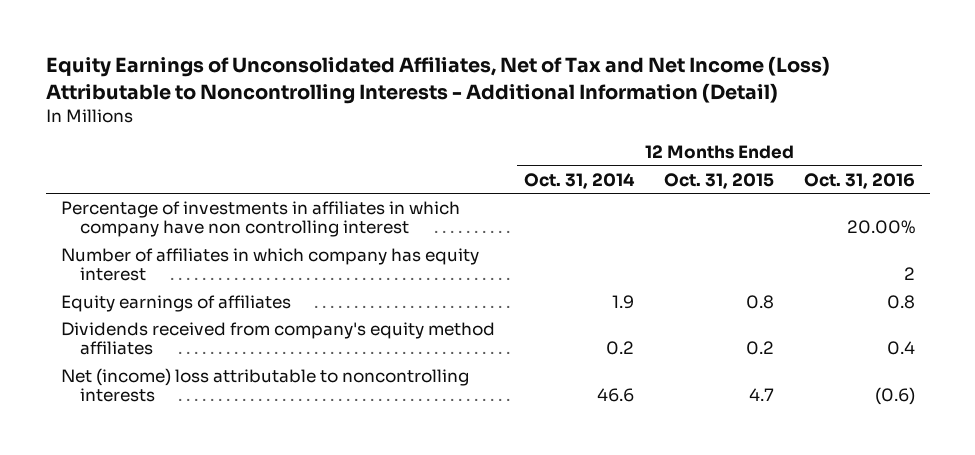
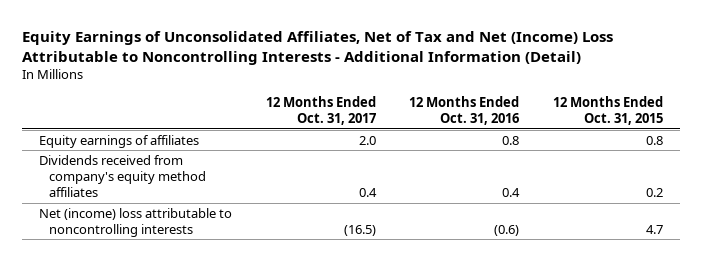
- Equity Earnings of Unconsolidated Affiliates, Net of Tax and Net Income (Loss) Attributable to Noncontrolling Interests - Additional Information (Detail)
+ Equity Earnings of Unconsolidated Affiliates, Net of Tax and Net (Income) Loss Attributable to Noncontrolling Interests - Additional Information (Detail)
- | 12 Months Ended Oct. 31, 2014 | 12 Months Ended Oct. 31, 2015 | 12 Months Ended Oct. 31, 2016
+ | 12 Months Ended Oct. 31, 2017 | 12 Months Ended Oct. 31, 2016 | 12 Months Ended Oct. 31, 2015
- Percentage of investments in affiliates in which company have non controlling interest | | | 20.00%
- Number of affiliates in which company has equity interest | | | 2

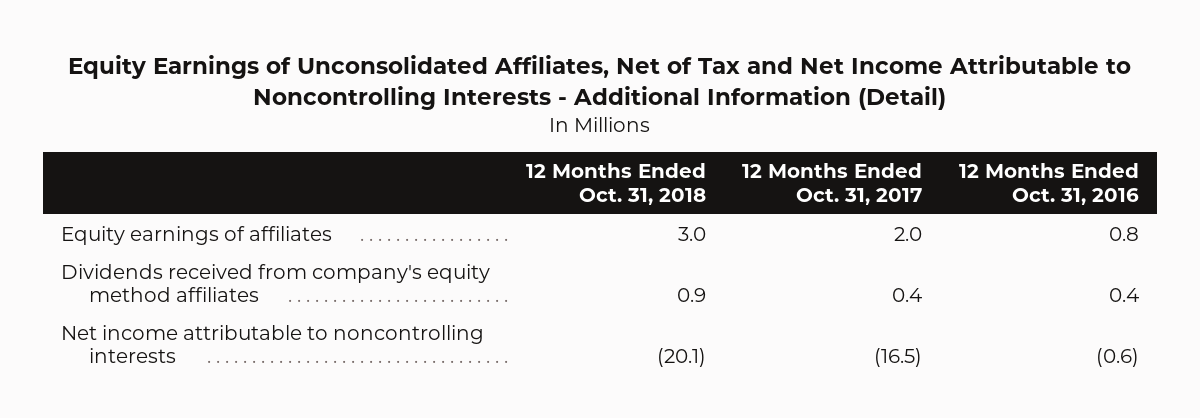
- Equity Earnings of Unconsolidated Affiliates, Net of Tax and Net (Income) Loss Attributable to Noncontrolling Interests - Additional Information (Detail)
+ Equity Earnings of Unconsolidated Affiliates, Net of Tax and Net Income Attributable to Noncontrolling Interests - Additional Information (Detail)
- | 12 Months Ended Oct. 31, 2017 | 12 Months Ended Oct. 31, 2016 | 12 Months Ended Oct. 31, 2015
+ | 12 Months Ended Oct. 31, 2018 | 12 Months Ended Oct. 31, 2017 | 12 Months Ended Oct. 31, 2016
- Net (income) loss attributable to noncontrolling interests | (16.5) | (0.6) | 4.7
+ Net income attributable to noncontrolling interests | (20.1) | (16.5) | (0.6)

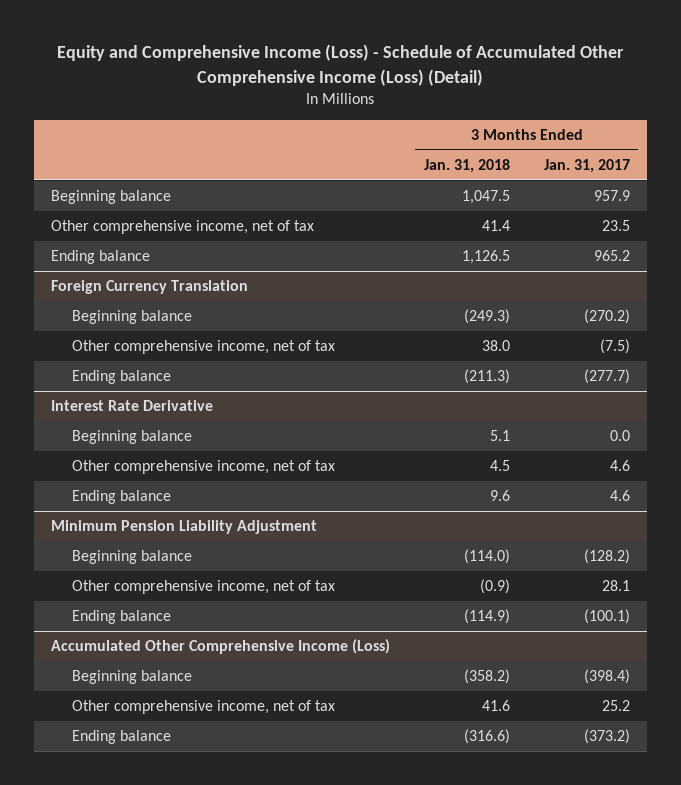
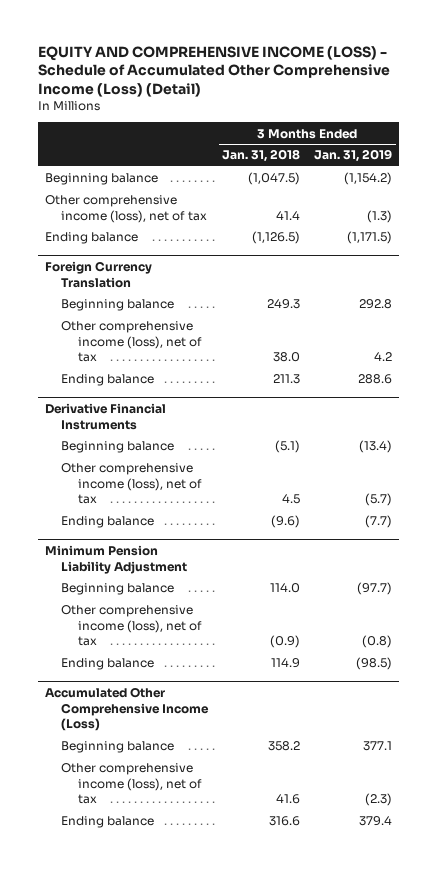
- Equity and Comprehensive Income (Loss) - Schedule of Accumulated Other Comprehensive Income (Loss) (Detail)
+ EQUITY AND COMPREHENSIVE INCOME (LOSS) - Schedule of Accumulated Other Comprehensive Income (Loss) (Detail)
- | 3 Months Ended Jan. 31, 2018 | 3 Months Ended Jan. 31, 2017
+ | 3 Months Ended Jan. 31, 2018 | 3 Months Ended Jan. 31, 2019
- Beginning balance | 1,047.5 | 957.9
- Other comprehensive income, net of tax | 41.4 | 23.5
- Ending balance | 1,126.5 | 965.2
+ Beginning balance | (1,047.5) | (1,154.2)
+ Other comprehensive income (loss), net of tax | 41.4 | (1.3)
+ Ending balance | (1,126.5) | (1,171.5)
@ Foreign Currency Translation
- Beginning balance | (249.3) | (270.2)
- Other comprehensive income, net of tax | 38.0 | (7.5)
- Ending balance | (211.3) | (277.7)
- Interest Rate Derivative
- Beginning balance | 5.1 | 0.0
- Other comprehensive income, net of tax | 4.5 | 4.6
- Ending balance | 9.6 | 4.6
@ Foreign Currency Translation
+ Beginning balance | 249.3 | 292.8
+ Other comprehensive income (loss), net of tax | 38.0 | 4.2
+ Ending balance | 211.3 | 288.6
+ Derivative Financial Instruments
+ Beginning balance | (5.1) | (13.4)
+ Other comprehensive income (loss), net of tax | 4.5 | (5.7)
+ Ending balance | (9.6) | (7.7)
@ Minimum Pension Liability Adjustment
- Beginning balance | (114.0) | (128.2)
- Other comprehensive income, net of tax | (0.9) | 28.1
- Ending balance | (114.9) | (100.1)
+ Beginning balance | 114.0 | (97.7)
+ Other comprehensive income (loss), net of tax | (0.9) | (0.8)
+ Ending balance | 114.9 | (98.5)
@ Accumulated Other Comprehensive Income (Loss)
- Beginning balance | (358.2) | (398.4)
- Other comprehensive income, net of tax | 41.6 | 25.2
- Ending balance | (316.6) | (373.2)
+ Beginning balance | 358.2 | 377.1
+ Other comprehensive income (loss), net of tax | 41.6 | (2.3)
+ Ending balance | 316.6 | 379.4

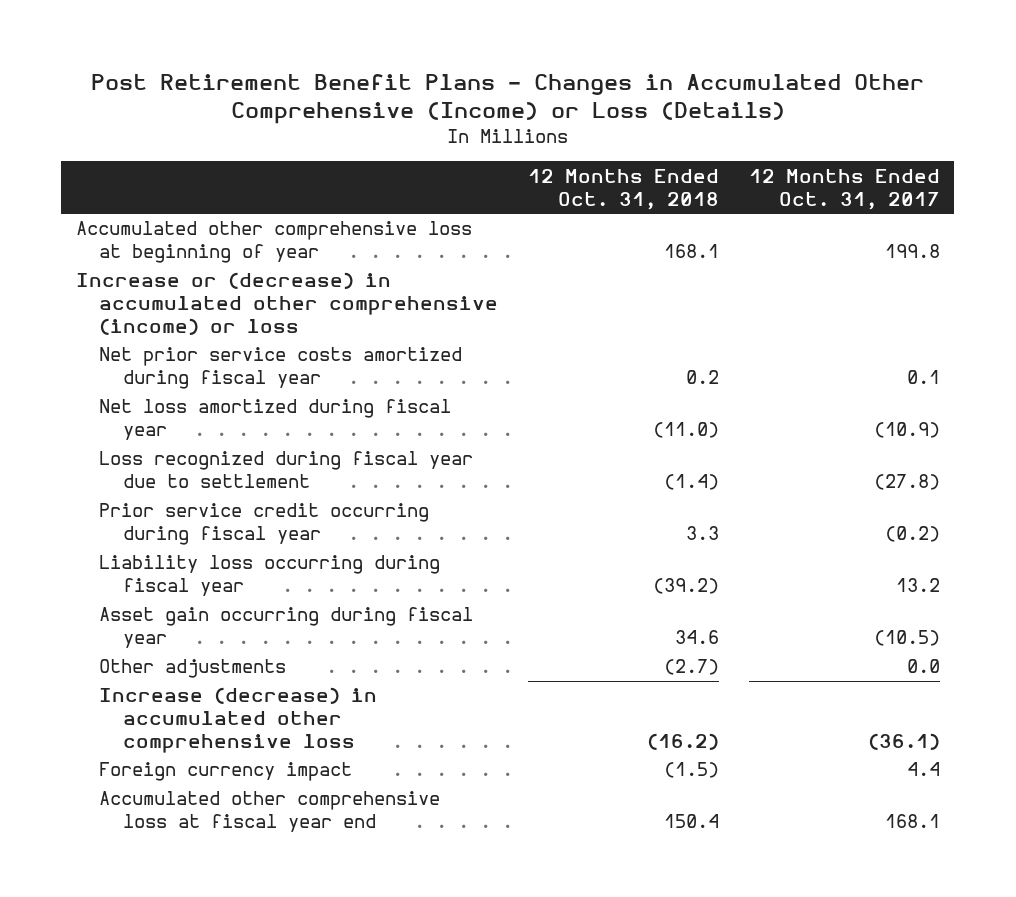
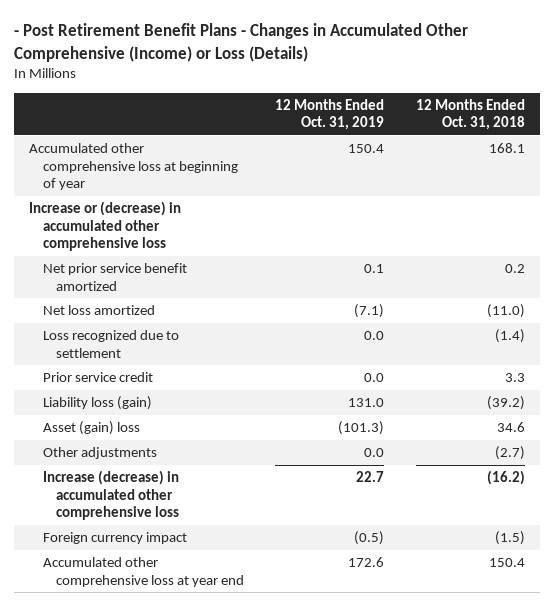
- Post Retirement Benefit Plans - Changes in Accumulated Other Comprehensive (Income) or Loss (Details)
+ - Post Retirement Benefit Plans - Changes in Accumulated Other Comprehensive (Income) or Loss (Details)
- | 12 Months Ended Oct. 31, 2018 | 12 Months Ended Oct. 31, 2017
+ | 12 Months Ended Oct. 31, 2019 | 12 Months Ended Oct. 31, 2018
- Increase or (decrease) in accumulated other comprehensive (income) or loss
- Net prior service costs amortized during fiscal year | 0.2 | 0.1
- Net loss amortized during fiscal year | (11.0) | (10.9)
- Loss recognized during fiscal year due to settlement | (1.4) | (27.8)
- Prior service credit occurring during fiscal year | 3.3 | (0.2)
- Liability loss occurring during fiscal year | (39.2) | 13.2
- Asset gain occurring during fiscal year | 34.6 | (10.5)
+ Increase or (decrease) in accumulated other comprehensive loss
+ Net prior service benefit amortized | 0.1 | 0.2
+ Net loss amortized | (7.1) | (11.0)
+ Loss recognized due to settlement | 0.0 | (1.4)
+ Prior service credit | 0.0 | 3.3
+ Liability loss (gain) | 131.0 | (39.2)
+ Asset (gain) loss | (101.3) | 34.6
- Accumulated other comprehensive loss at fiscal year end | 150.4 | 168.1
+ Accumulated other comprehensive loss at year end | 172.6 | 150.4

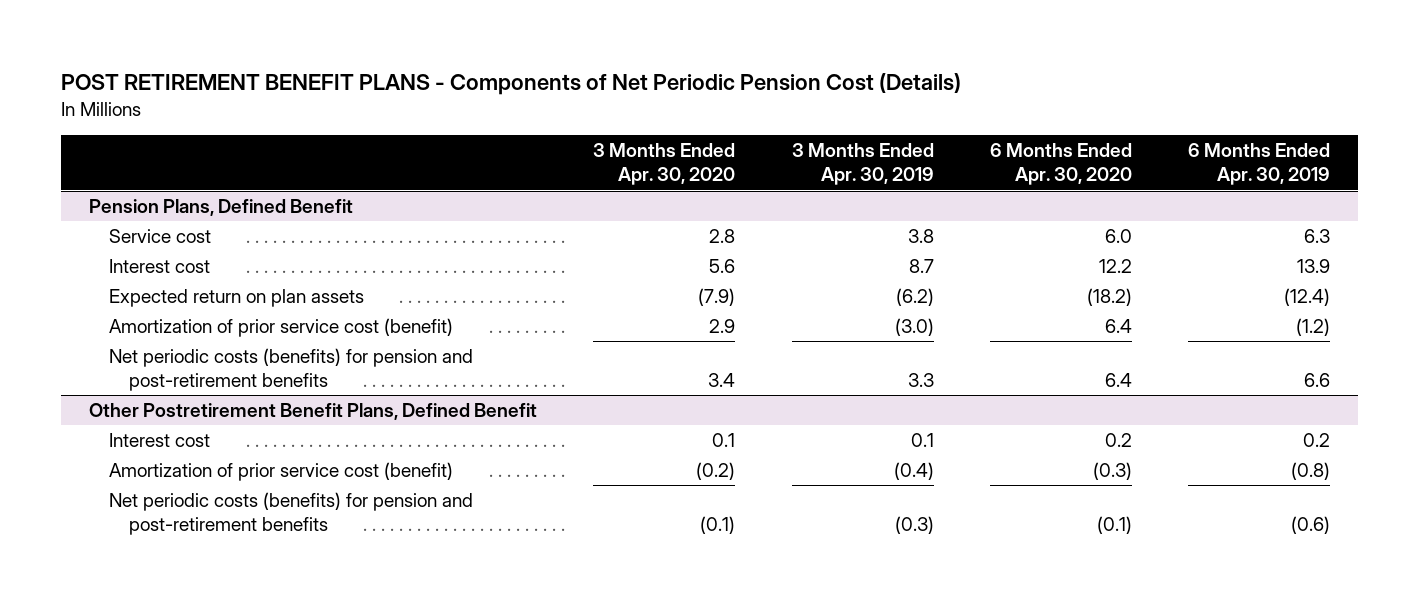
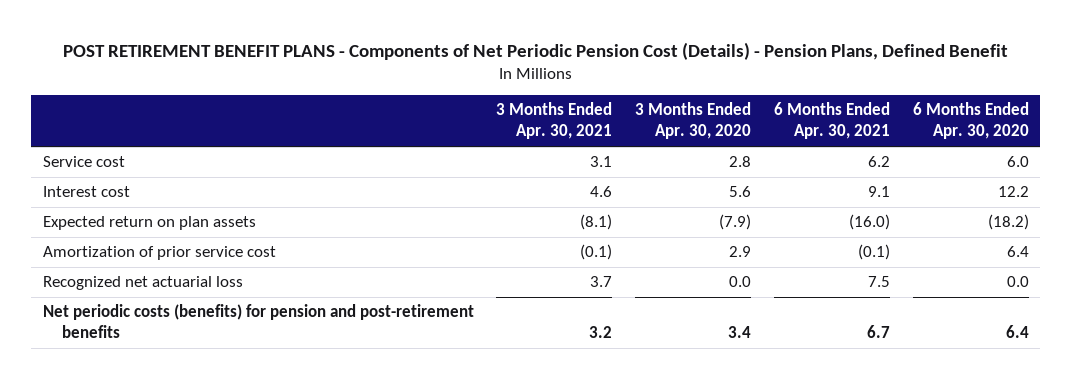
- POST RETIREMENT BENEFIT PLANS - Components of Net Periodic Pension Cost (Details)
+ POST RETIREMENT BENEFIT PLANS - Components of Net Periodic Pension Cost (Details) - Pension Plans, Defined Benefit
- | 3 Months Ended Apr. 30, 2020 | 3 Months Ended Apr. 30, 2019 | 6 Months Ended Apr. 30, 2020 | 6 Months Ended Apr. 30, 2019
+ | 3 Months Ended Apr. 30, 2021 | 3 Months Ended Apr. 30, 2020 | 6 Months Ended Apr. 30, 2021 | 6 Months Ended Apr. 30, 2020
- Pension Plans, Defined Benefit
- Amortization of prior service cost (benefit) | 2.9 | (3.0) | 6.4 | (1.2)
+ Amortization of prior service cost | (0.1) | 2.9 | (0.1) | 6.4
+ Recognized net actuarial loss | 3.7 | 0.0 | 7.5 | 0.0
- Other Postretirement Benefit Plans, Defined Benefit
- Interest cost | 0.1 | 0.1 | 0.2 | 0.2
- Amortization of prior service cost (benefit) | (0.2) | (0.4) | (0.3) | (0.8)
- Net periodic costs (benefits) for pension and post-retirement benefits | (0.1) | (0.3) | (0.1) | (0.6)

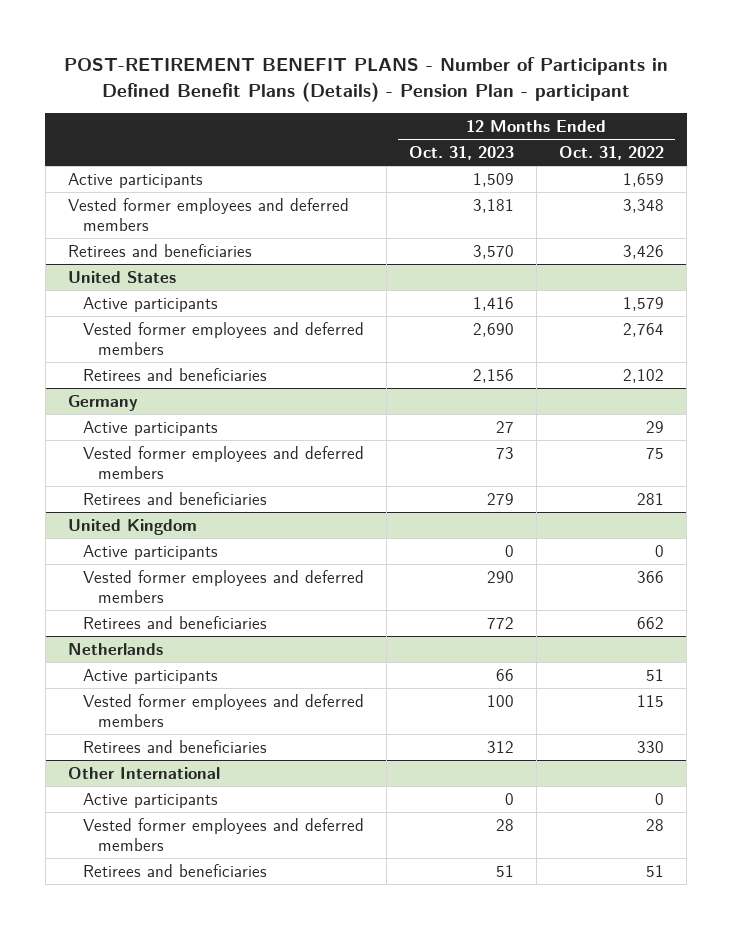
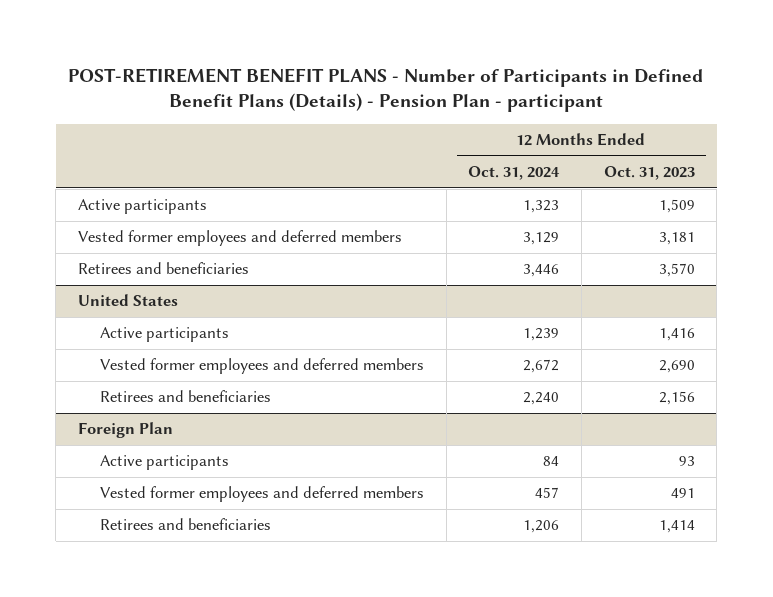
- | 12 Months Ended Oct. 31, 2023 | 12 Months Ended Oct. 31, 2022
+ | 12 Months Ended Oct. 31, 2024 | 12 Months Ended Oct. 31, 2023
- Germany
- Active participants | 27 | 29
- Vested former employees and deferred members | 73 | 75
- Retirees and beneficiaries | 279 | 281
- United Kingdom
- Active participants | 0 | 0
- Vested former employees and deferred members | 290 | 366
- Retirees and beneficiaries | 772 | 662
- Netherlands
- Active participants | 66 | 51
- Vested former employees and deferred members | 100 | 115
- Retirees and beneficiaries | 312 | 330
- Other International
- Active participants | 0 | 0
- Vested former employees and deferred members | 28 | 28
- Retirees and beneficiaries | 51 | 51
+ Foreign Plan
+ Active participants | 84 | 93
+ Vested former employees and deferred members | 457 | 491
+ Retirees and beneficiaries | 1,206 | 1,414

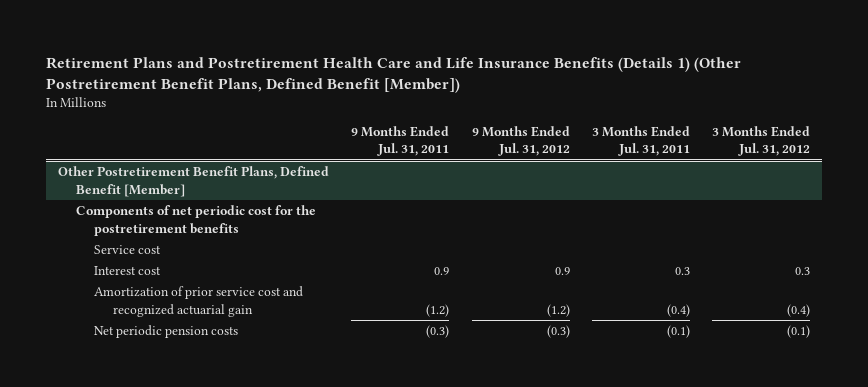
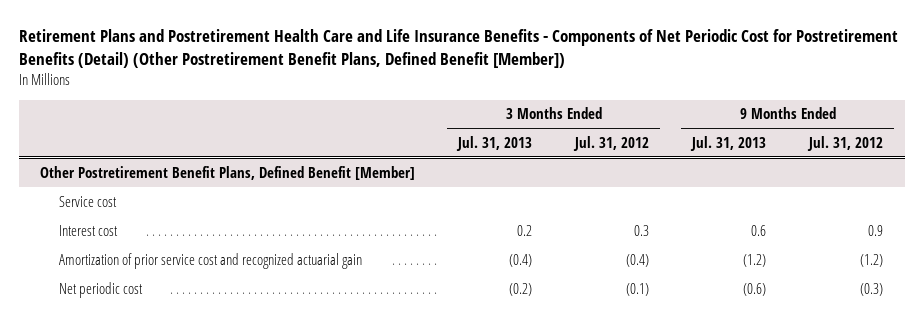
- Retirement Plans and Postretirement Health Care and Life Insurance Benefits (Details 1) (Other Postretirement Benefit Plans, Defined Benefit [Member])
+ Retirement Plans and Postretirement Health Care and Life Insurance Benefits - Components of Net Periodic Cost for Postretirement Benefits (Detail) (Other Postretirement Benefit Plans, Defined Benefit [Member])
- | 9 Months Ended Jul. 31, 2011 | 9 Months Ended Jul. 31, 2012 | 3 Months Ended Jul. 31, 2011 | 3 Months Ended Jul. 31, 2012
+ | 3 Months Ended Jul. 31, 2013 | 3 Months Ended Jul. 31, 2012 | 9 Months Ended Jul. 31, 2013 | 9 Months Ended Jul. 31, 2012
@ Other Postretirement Benefit Plans, Defined Benefit [Member]
- Components of net periodic cost for the postretirement benefits
- Net periodic pension costs | (0.3) | (0.3) | (0.1) | (0.1)
+ Net periodic cost | (0.2) | (0.1) | (0.6) | (0.3)

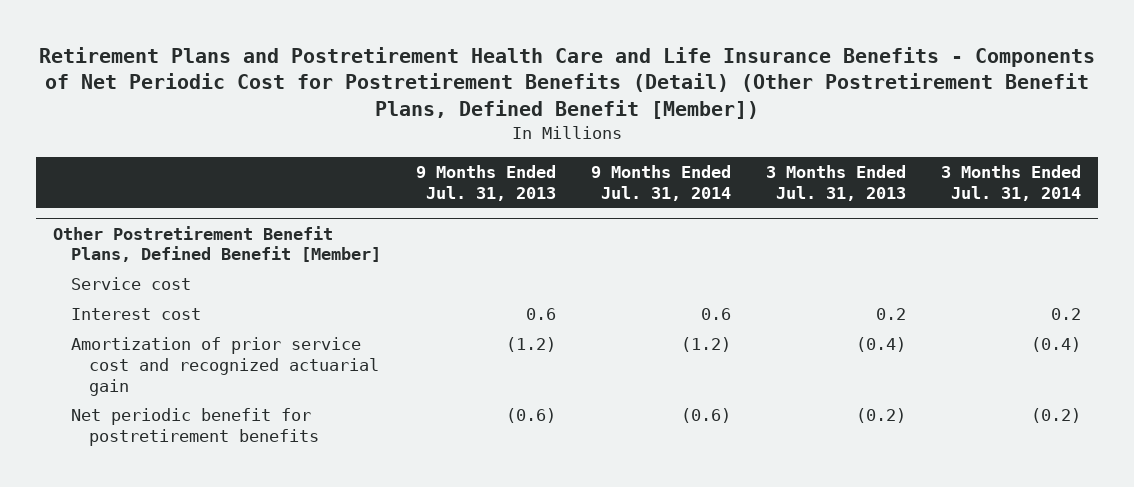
- | 3 Months Ended Jul. 31, 2013 | 3 Months Ended Jul. 31, 2012 | 9 Months Ended Jul. 31, 2013 | 9 Months Ended Jul. 31, 2012
+ | 9 Months Ended Jul. 31, 2013 | 9 Months Ended Jul. 31, 2014 | 3 Months Ended Jul. 31, 2013 | 3 Months Ended Jul. 31, 2014
@ Other Postretirement Benefit Plans, Defined Benefit [Member]
- Net periodic cost | (0.2) | (0.1) | (0.6) | (0.3)
+ Net periodic benefit for postretirement benefits | (0.6) | (0.6) | (0.2) | (0.2)

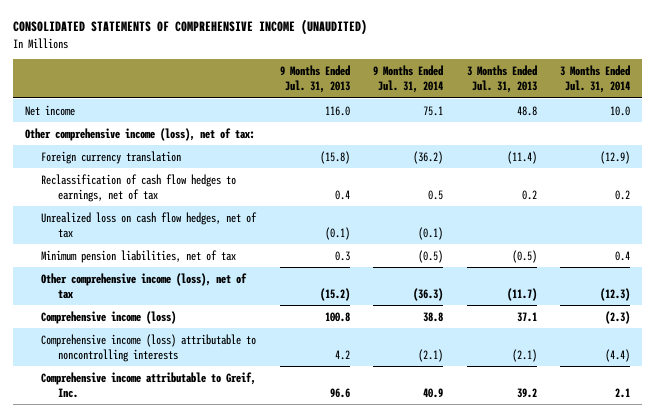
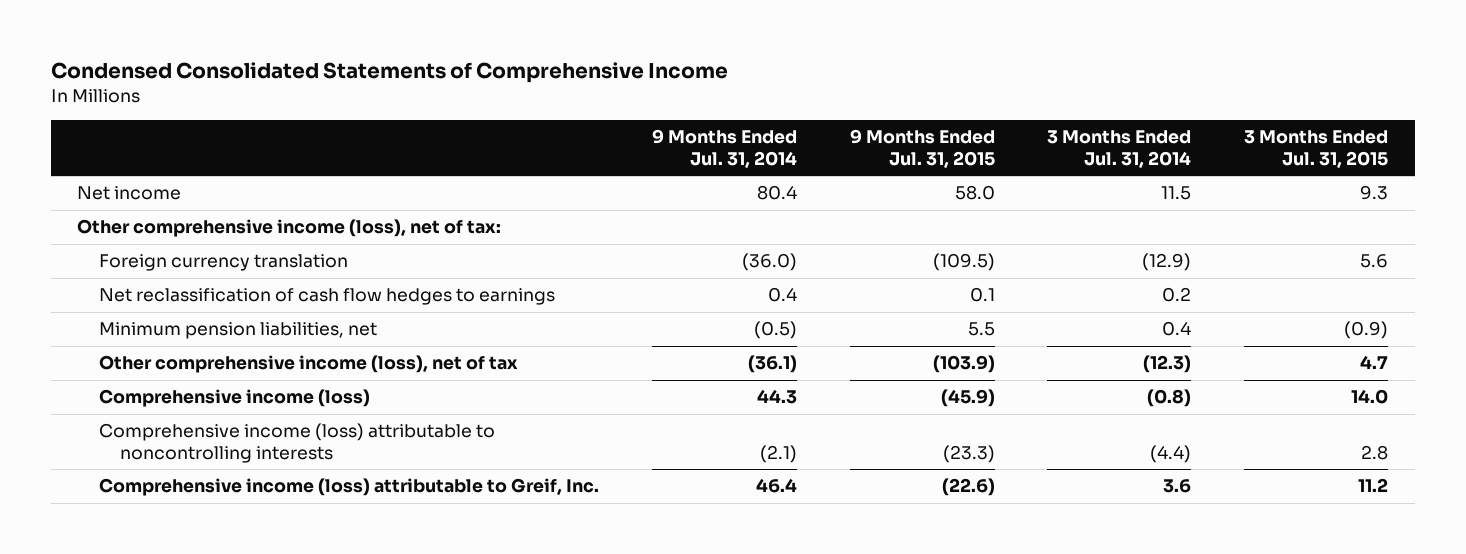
- CONSOLIDATED STATEMENTS OF COMPREHENSIVE INCOME (UNAUDITED)
+ Condensed Consolidated Statements of Comprehensive Income
- | 9 Months Ended Jul. 31, 2013 | 9 Months Ended Jul. 31, 2014 | 3 Months Ended Jul. 31, 2013 | 3 Months Ended Jul. 31, 2014
+ | 9 Months Ended Jul. 31, 2014 | 9 Months Ended Jul. 31, 2015 | 3 Months Ended Jul. 31, 2014 | 3 Months Ended Jul. 31, 2015
- Net income | 116.0 | 75.1 | 48.8 | 10.0
+ Net income | 80.4 | 58.0 | 11.5 | 9.3
- Foreign currency translation | (15.8) | (36.2) | (11.4) | (12.9)
- Reclassification of cash flow hedges to earnings, net of tax | 0.4 | 0.5 | 0.2 | 0.2
- Unrealized loss on cash flow hedges, net of tax | (0.1) | (0.1) | |
- Minimum pension liabilities, net of tax | 0.3 | (0.5) | (0.5) | 0.4
- Other comprehensive income (loss), net of tax | (15.2) | (36.3) | (11.7) | (12.3)
- Comprehensive income (loss) | 100.8 | 38.8 | 37.1 | (2.3)
+ Foreign currency translation | (36.0) | (109.5) | (12.9) | 5.6
+ Net reclassification of cash flow hedges to earnings | 0.4 | 0.1 | 0.2 |
+ Minimum pension liabilities, net | (0.5) | 5.5 | 0.4 | (0.9)
+ Other comprehensive income (loss), net of tax | (36.1) | (103.9) | (12.3) | 4.7
+ Comprehensive income (loss) | 44.3 | (45.9) | (0.8) | 14.0
- Comprehensive income attributable to Greif, Inc. | 96.6 | 40.9 | 39.2 | 2.1
+ Comprehensive income (loss) attributable to Greif, Inc. | 46.4 | (22.6) | 3.6 | 11.2

